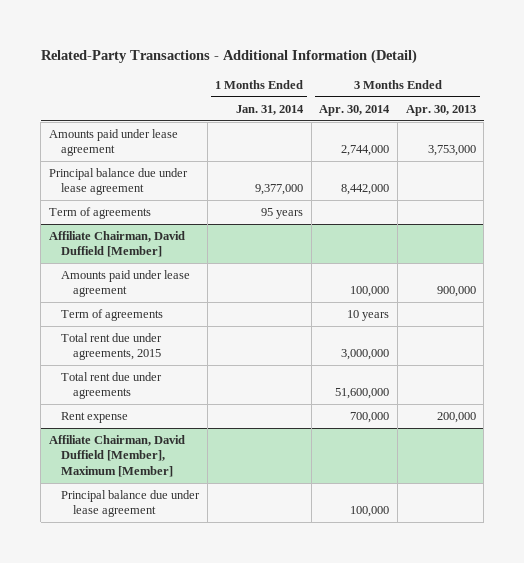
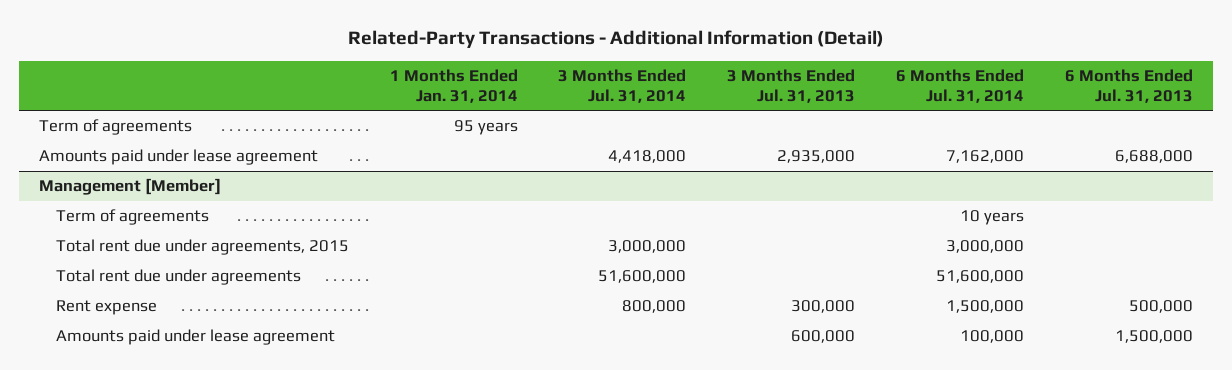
- | 1 Months Ended Jan. 31, 2014 | 3 Months Ended Apr. 30, 2014 | 3 Months Ended Apr. 30, 2013
+ | 1 Months Ended Jan. 31, 2014 | 3 Months Ended Jul. 31, 2014 | 3 Months Ended Jul. 31, 2013 | 6 Months Ended Jul. 31, 2014 | 6 Months Ended Jul. 31, 2013
- Principal balance due under lease agreement | 9,377,000 | 8,442,000 |
- Affiliate Chairman, David Duffield [Member]
- Amounts paid under lease agreement | | 100,000 | 900,000
- Term of agreements | | 10 years |
- Total rent due under agreements, 2015 | | 3,000,000 |
- Total rent due under agreements | | 51,600,000 |
- Rent expense | | 700,000 | 200,000
- Affiliate Chairman, David Duffield [Member], Maximum [Member]
- Principal balance due under lease agreement | | 100,000 |
moved down: Amounts paid under lease agreement | | 4,418,000 | 2,935,000 | 7,162,000 | 6,688,000
+ Management [Member]
+ Term of agreements | | | | 10 years |
+ Total rent due under agreements, 2015 | | 3,000,000 | | 3,000,000 |
+ Total rent due under agreements | | 51,600,000 | | 51,600,000 |
+ Rent expense | | 800,000 | 300,000 | 1,500,000 | 500,000
+ Amounts paid under lease agreement | | | 600,000 | 100,000 | 1,500,000

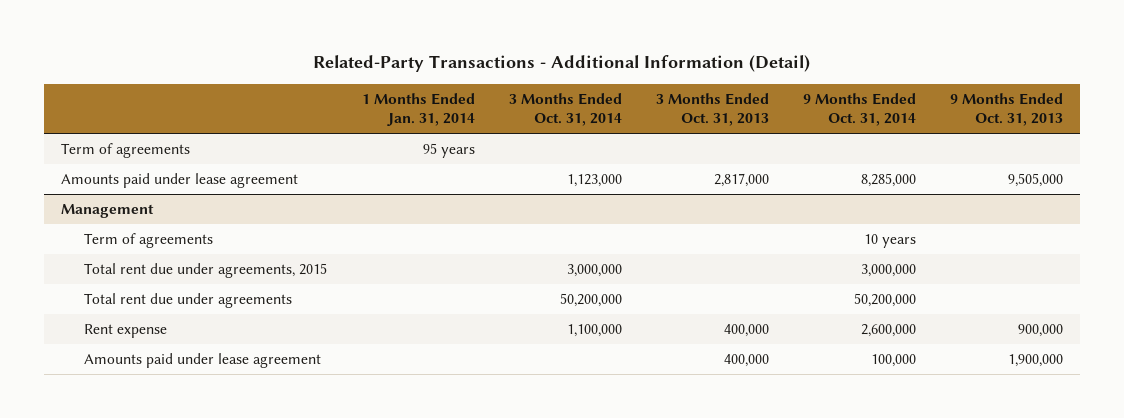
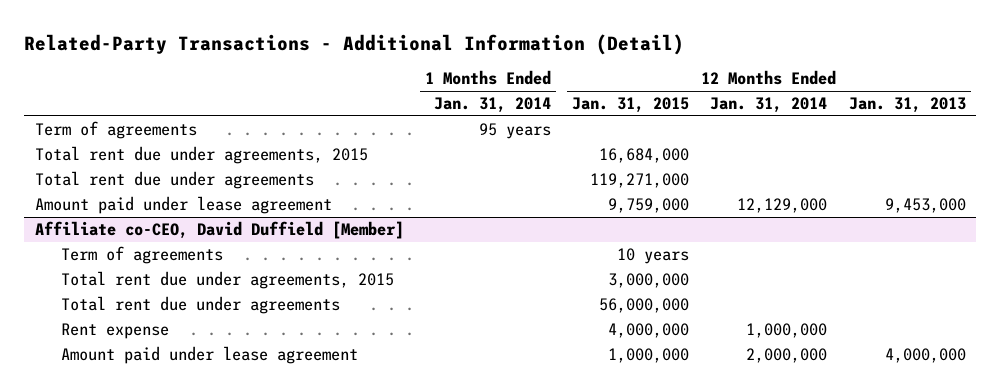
- | 1 Months Ended Jan. 31, 2014 | 3 Months Ended Oct. 31, 2014 | 3 Months Ended Oct. 31, 2013 | 9 Months Ended Oct. 31, 2014 | 9 Months Ended Oct. 31, 2013
+ | 1 Months Ended Jan. 31, 2014 | 12 Months Ended Jan. 31, 2015 | 12 Months Ended Jan. 31, 2014 | 12 Months Ended Jan. 31, 2013
- Amounts paid under lease agreement | | 1,123,000 | 2,817,000 | 8,285,000 | 9,505,000
- Management
- Term of agreements | | | | 10 years |
- Total rent due under agreements, 2015 | | 3,000,000 | | 3,000,000 |
- Total rent due under agreements | | 50,200,000 | | 50,200,000 |
- Rent expense | | 1,100,000 | 400,000 | 2,600,000 | 900,000
- Amounts paid under lease agreement | | | 400,000 | 100,000 | 1,900,000
+ Total rent due under agreements, 2015 | | 16,684,000 | |
+ Total rent due under agreements | | 119,271,000 | |
+ Amount paid under lease agreement | | 9,759,000 | 12,129,000 | 9,453,000
+ Affiliate co-CEO, David Duffield [Member]
+ Term of agreements | | 10 years | |
+ Total rent due under agreements, 2015 | | 3,000,000 | |
+ Total rent due under agreements | | 56,000,000 | |
+ Rent expense | | 4,000,000 | 1,000,000 |
+ Amount paid under lease agreement | | 1,000,000 | 2,000,000 | 4,000,000

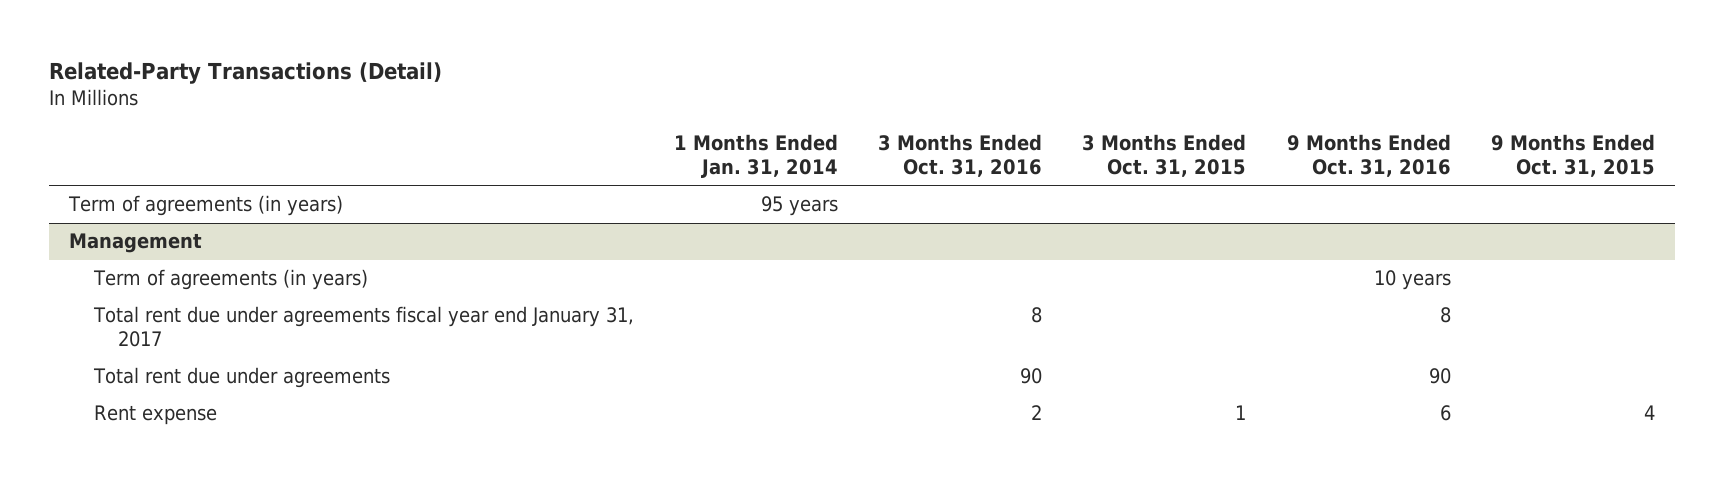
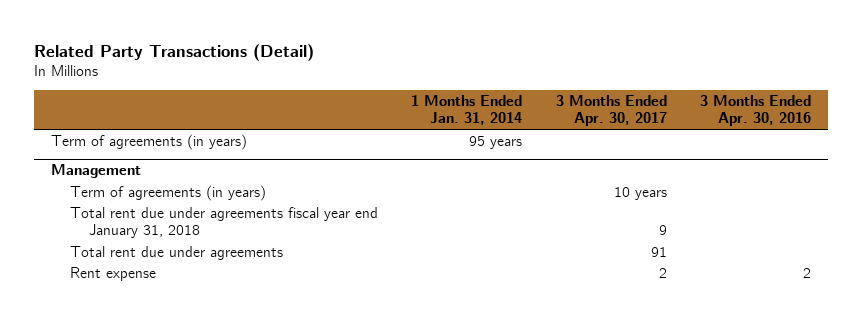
- Related-Party Transactions (Detail)
+ Related Party Transactions (Detail)
- | 1 Months Ended Jan. 31, 2014 | 3 Months Ended Oct. 31, 2016 | 3 Months Ended Oct. 31, 2015 | 9 Months Ended Oct. 31, 2016 | 9 Months Ended Oct. 31, 2015
+ | 1 Months Ended Jan. 31, 2014 | 3 Months Ended Apr. 30, 2017 | 3 Months Ended Apr. 30, 2016
@ Management
- Total rent due under agreements fiscal year end January 31, 2017 | | 8 | | 8 |
+ Total rent due under agreements fiscal year end January 31, 2018 | | 9 |

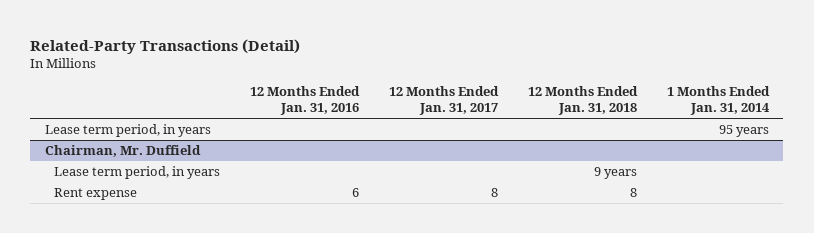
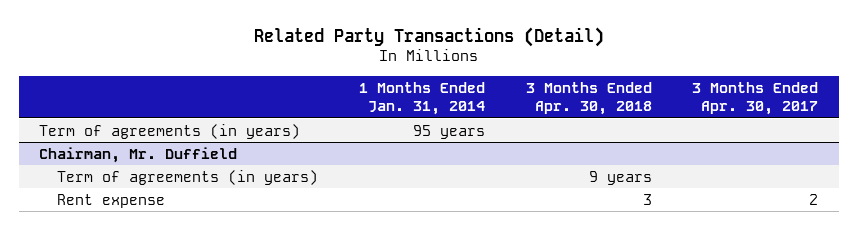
- Related-Party Transactions (Detail)
+ Related Party Transactions (Detail)
- | 12 Months Ended Jan. 31, 2016 | 12 Months Ended Jan. 31, 2017 | 12 Months Ended Jan. 31, 2018 | 1 Months Ended Jan. 31, 2014
+ | 1 Months Ended Jan. 31, 2014 | 3 Months Ended Apr. 30, 2018 | 3 Months Ended Apr. 30, 2017
- Lease term period, in years | | | | 95 years
+ Term of agreements (in years) | 95 years | |
@ Chairman, Mr. Duffield
- Lease term period, in years | | | 9 years |
+ Term of agreements (in years) | | 9 years |

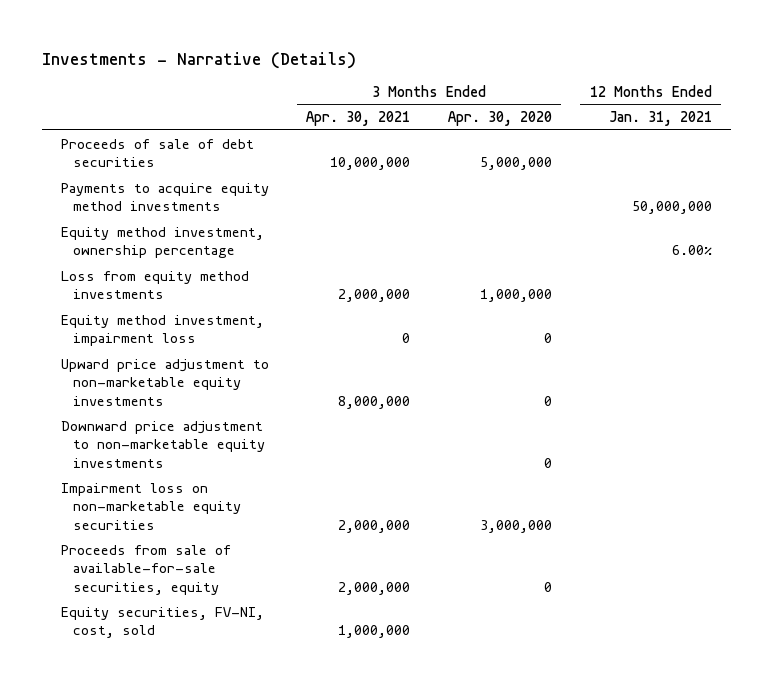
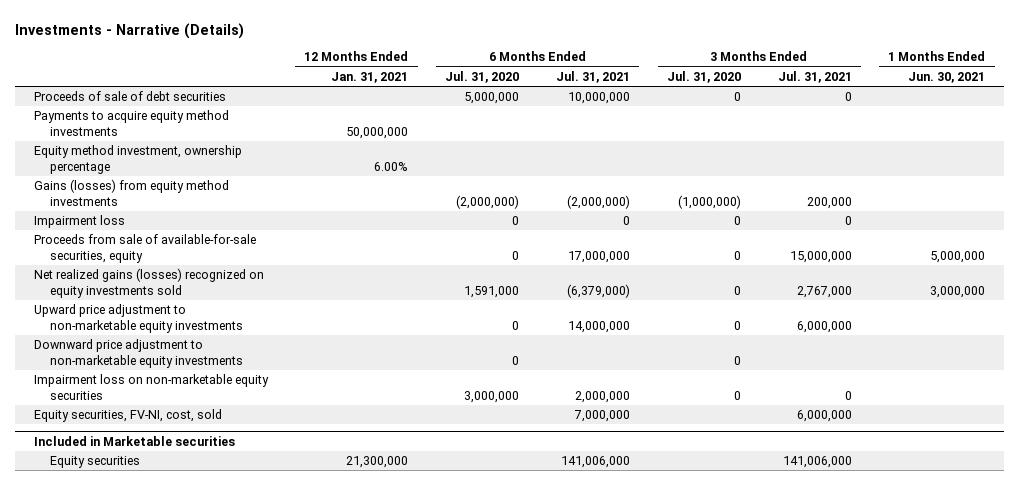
- | 3 Months Ended Apr. 30, 2021 | 3 Months Ended Apr. 30, 2020 | 12 Months Ended Jan. 31, 2021
+ | 12 Months Ended Jan. 31, 2021 | 6 Months Ended Jul. 31, 2020 | 6 Months Ended Jul. 31, 2021 | 3 Months Ended Jul. 31, 2020 | 3 Months Ended Jul. 31, 2021 | 1 Months Ended Jun. 30, 2021
- Loss from equity method investments | 2,000,000 | 1,000,000 |
- Equity method investment, impairment loss | 0 | 0 |
+ Gains (losses) from equity method investments | | (2,000,000) | (2,000,000) | (1,000,000) | 200,000 |
+ Impairment loss | | 0 | 0 | 0 | 0 |
moved up: Proceeds from sale of available-for-sale securities, equity | | 0 | 17,000,000 | 0 | 15,000,000 | 5,000,000
+ Net realized gains (losses) recognized on equity investments sold | | 1,591,000 | (6,379,000) | 0 | 2,767,000 | 3,000,000
+ Included in Marketable securities
+ Equity securities | 21,300,000 | | 141,006,000 | | 141,006,000 |

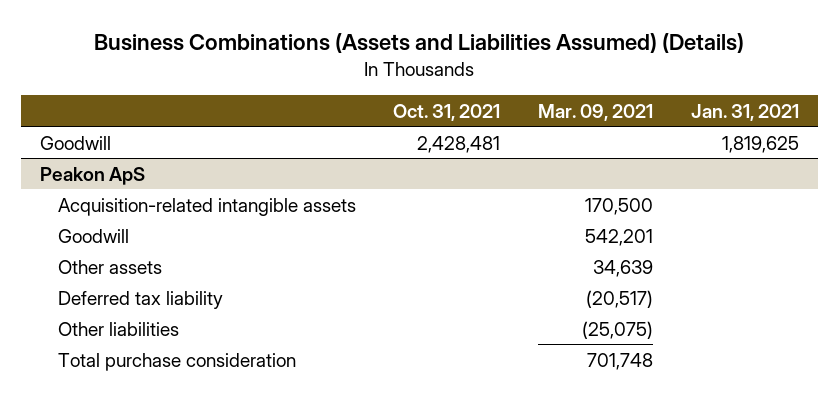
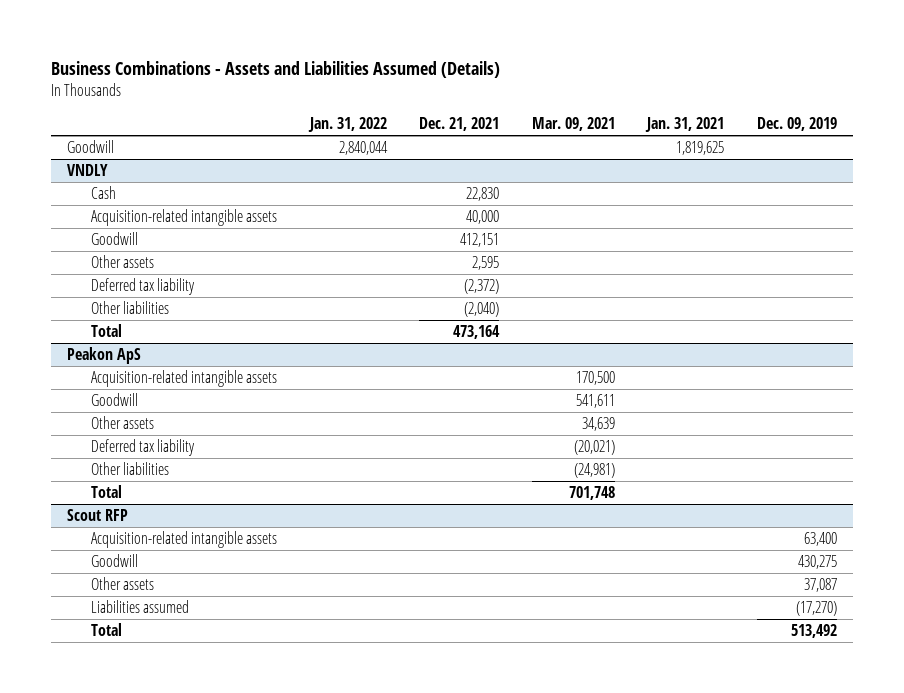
- Business Combinations (Assets and Liabilities Assumed) (Details)
+ Business Combinations - Assets and Liabilities Assumed (Details)
- | Oct. 31, 2021 | Mar. 09, 2021 | Jan. 31, 2021
+ | Jan. 31, 2022 | Dec. 21, 2021 | Mar. 09, 2021 | Jan. 31, 2021 | Dec. 09, 2019
+ VNDLY
+ Cash | | 22,830 | | |
+ Acquisition-related intangible assets | | 40,000 | | |
+ Goodwill | | 412,151 | | |
+ Other assets | | 2,595 | | |
+ Deferred tax liability | | (2,372) | | |
+ Other liabilities | | (2,040) | | |
+ Total | | 473,164 | | |
@ Peakon ApS
- Goodwill | | 542,201 |
+ Goodwill | | | 541,611 | |
- Deferred tax liability | | (20,517) |
- Other liabilities | | (25,075) |
- Total purchase consideration | | 701,748 |
+ Deferred tax liability | | | (20,021) | |
+ Other liabilities | | | (24,981) | |
+ Total | | | 701,748 | |
+ Scout RFP
+ Acquisition-related intangible assets | | | | | 63,400
+ Goodwill | | | | | 430,275
+ Other assets | | | | | 37,087
+ Liabilities assumed | | | | | (17,270)
+ Total | | | | | 513,492

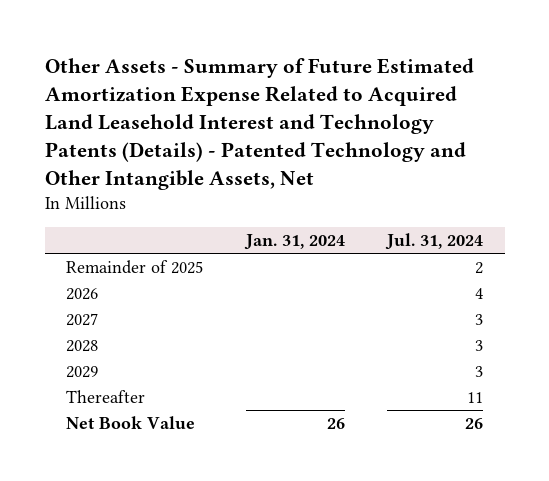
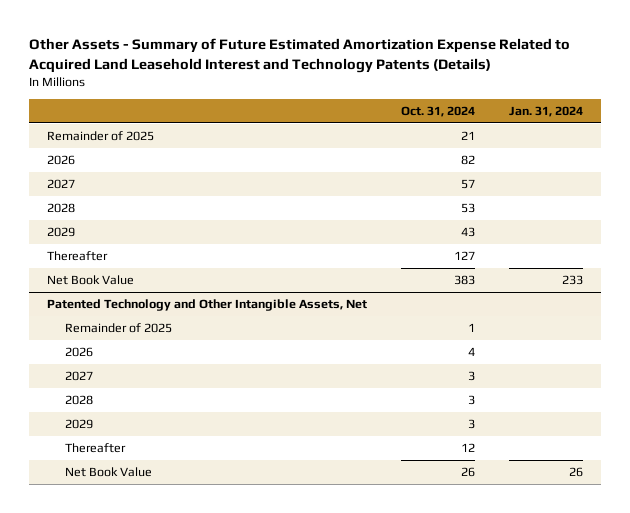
- Other Assets - Summary of Future Estimated Amortization Expense Related to Acquired Land Leasehold Interest and Technology Patents (Details) - Patented Technology and Other Intangible Assets, Net
+ Other Assets - Summary of Future Estimated Amortization Expense Related to Acquired Land Leasehold Interest and Technology Patents (Details)
- | Jan. 31, 2024 | Jul. 31, 2024
+ | Oct. 31, 2024 | Jan. 31, 2024
- Net Book Value | 26 | 26
+ Net Book Value | 383 | 233
+ Patented Technology and Other Intangible Assets, Net
+ Remainder of 2025 | 1 |
+ 2026 | 4 |
+ 2027 | 3 |
+ 2028 | 3 |
+ 2029 | 3 |
+ Thereafter | 12 |
+ Net Book Value | 26 | 26

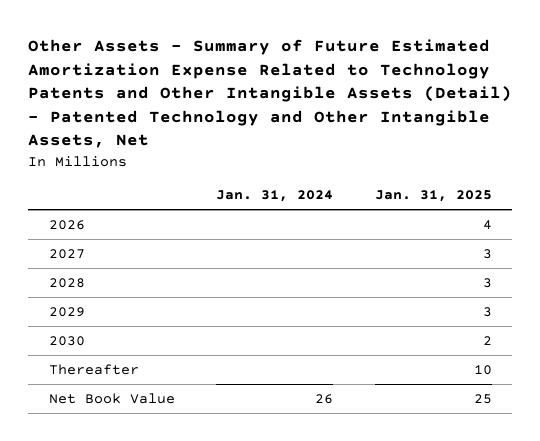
- Other Assets - Summary of Future Estimated Amortization Expense Related to Acquired Land Leasehold Interest and Technology Patents (Details)
+ Other Assets - Summary of Future Estimated Amortization Expense Related to Technology Patents and Other Intangible Assets (Detail) - Patented Technology and Other Intangible Assets, Net
- | Oct. 31, 2024 | Jan. 31, 2024
+ | Jan. 31, 2024 | Jan. 31, 2025
- Remainder of 2025 | 21 |
+ 2030 | | 2
- Net Book Value | 383 | 233
- Patented Technology and Other Intangible Assets, Net
- Remainder of 2025 | 1 |
- 2026 | 4 |
- 2027 | 3 |
- 2028 | 3 |
- 2029 | 3 |
- Thereafter | 12 |
- Net Book Value | 26 | 26
+ Net Book Value | 26 | 25

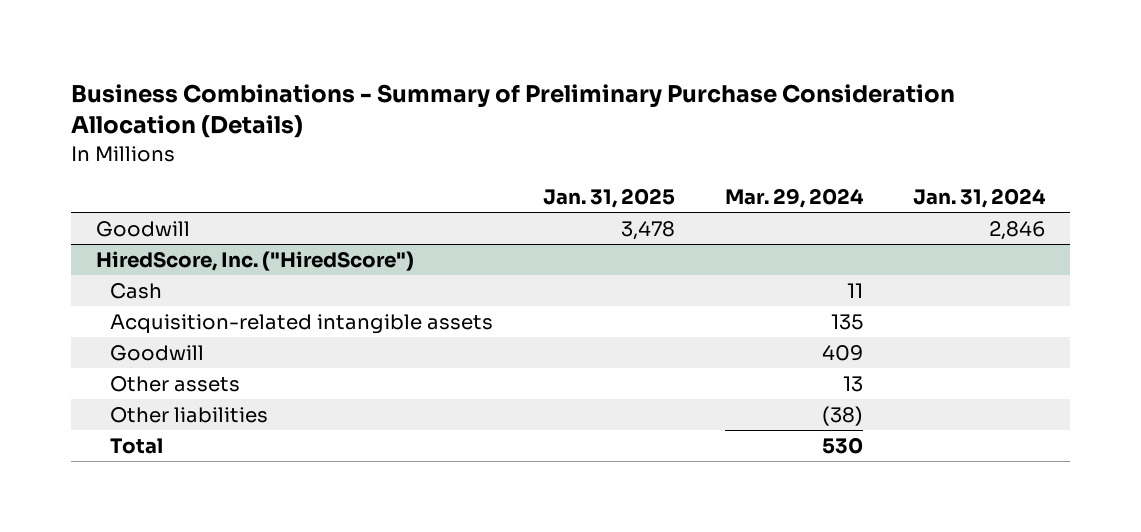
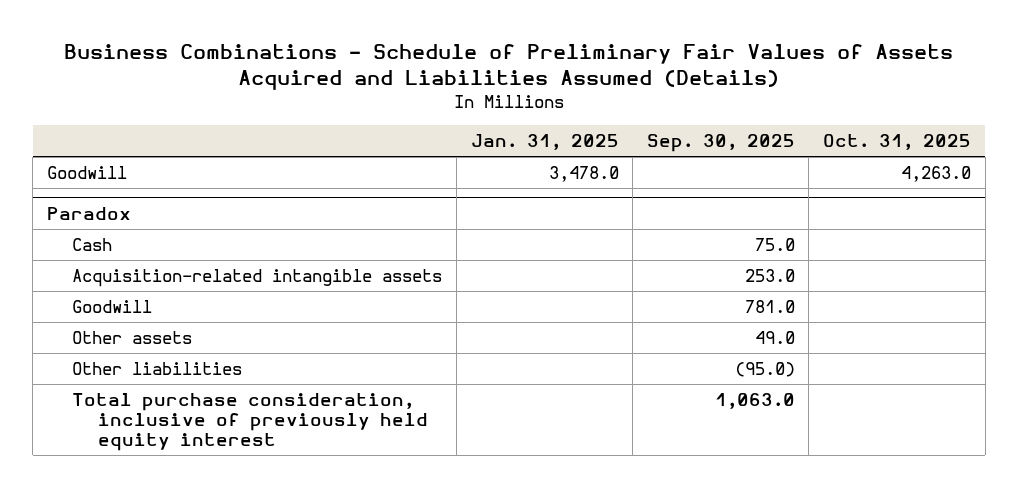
- Business Combinations - Summary of Preliminary Purchase Consideration Allocation (Details)
+ Business Combinations - Schedule of Preliminary Fair Values of Assets Acquired and Liabilities Assumed (Details)
- | Jan. 31, 2025 | Mar. 29, 2024 | Jan. 31, 2024
+ | Jan. 31, 2025 | Sep. 30, 2025 | Oct. 31, 2025
- Goodwill | 3,478 | | 2,846
- HiredScore, Inc. ("HiredScore")
- Cash | | 11 |
- Acquisition-related intangible assets | | 135 |
- Goodwill | | 409 |
- Other assets | | 13 |
- Other liabilities | | (38) |
- Total | | 530 |
+ Goodwill | 3,478.0 | | 4,263.0
+ Paradox
+ Cash | | 75.0 |
+ Acquisition-related intangible assets | | 253.0 |
+ Goodwill | | 781.0 |
+ Other assets | | 49.0 |
+ Other liabilities | | (95.0) |
+ Total purchase consideration, inclusive of previously held equity interest | | 1,063.0 |

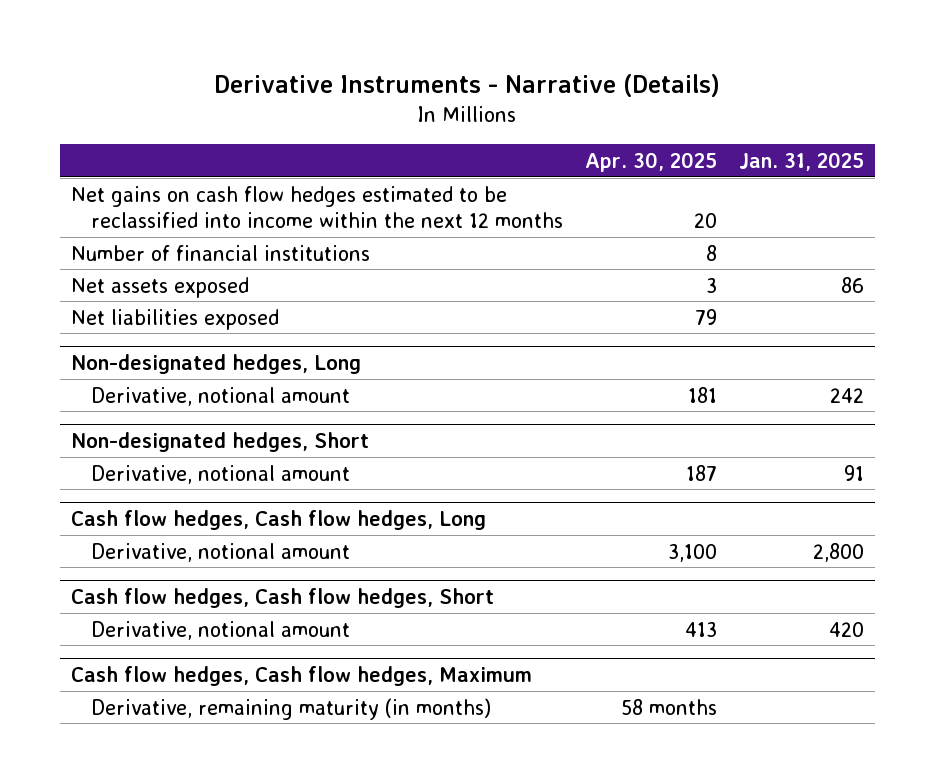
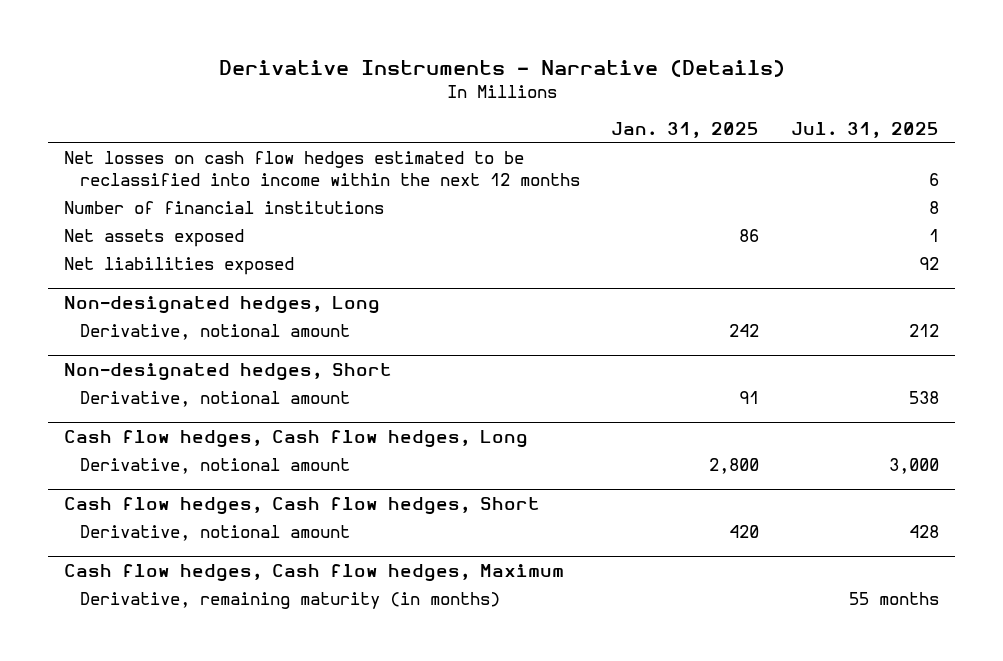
- | Apr. 30, 2025 | Jan. 31, 2025
+ | Jan. 31, 2025 | Jul. 31, 2025
- Net gains on cash flow hedges estimated to be reclassified into income within the next 12 months | 20 |
+ Net losses on cash flow hedges estimated to be reclassified into income within the next 12 months | | 6

